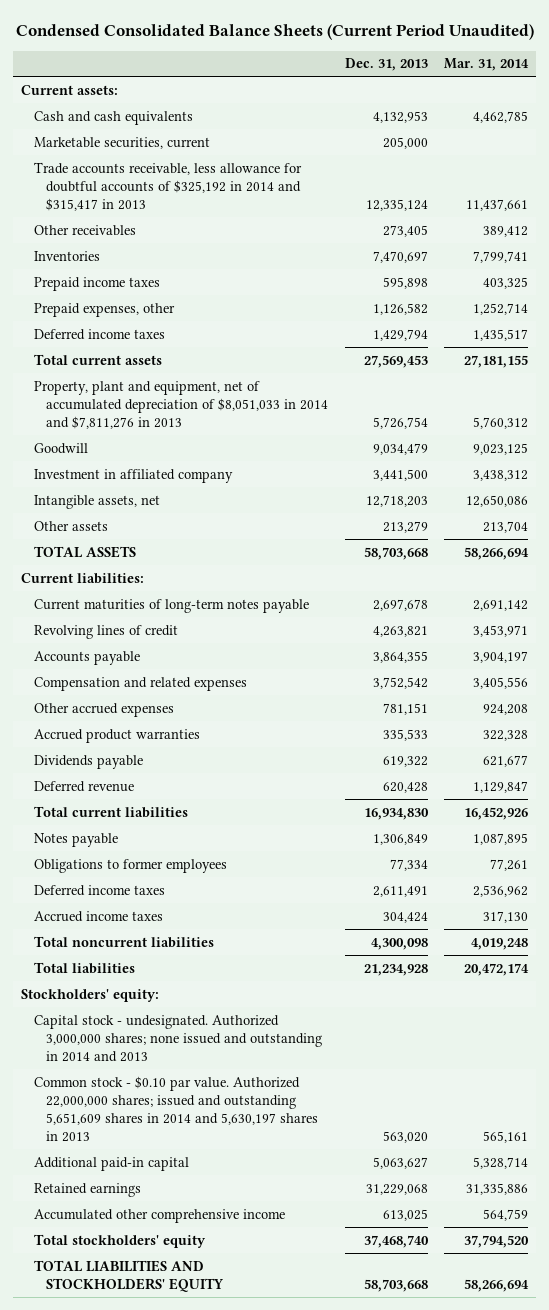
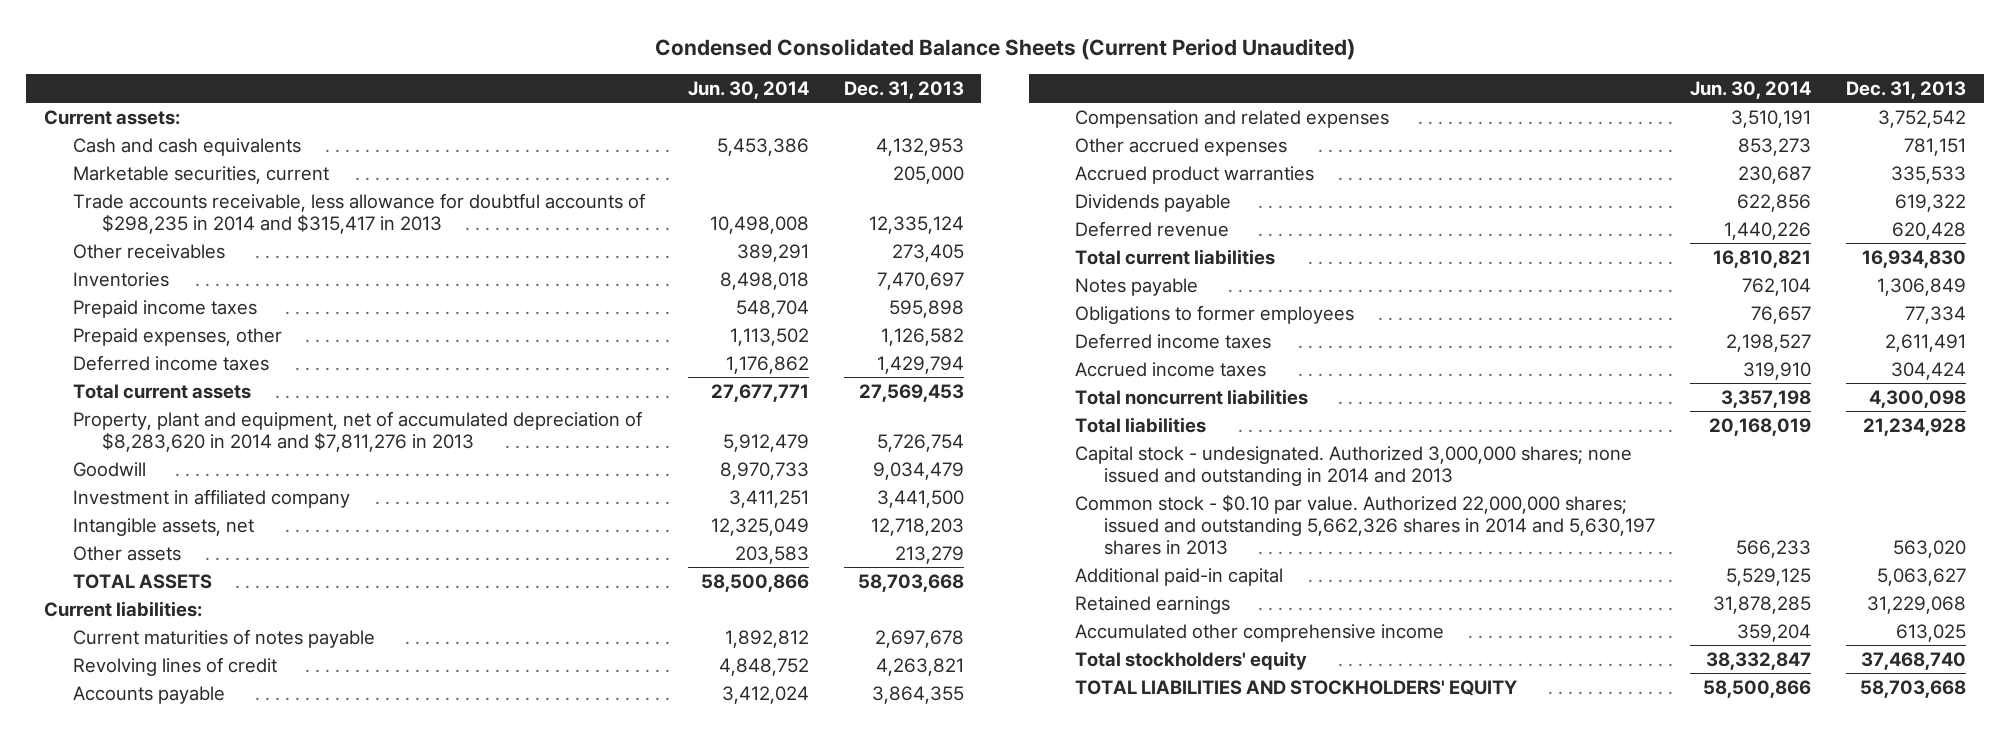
- | Dec. 31, 2013 | Mar. 31, 2014
+ | Jun. 30, 2014 | Dec. 31, 2013
- Trade accounts receivable, less allowance for doubtful accounts of $325,192 in 2014 and $315,417 in 2013 | 12,335,124 | 11,437,661
+ Trade accounts receivable, less allowance for doubtful accounts of $298,235 in 2014 and $315,417 in 2013 | 10,498,008 | 12,335,124
- Property, plant and equipment, net of accumulated depreciation of $8,051,033 in 2014 and $7,811,276 in 2013 | 5,726,754 | 5,760,312
+ Property, plant and equipment, net of accumulated depreciation of $8,283,620 in 2014 and $7,811,276 in 2013 | 5,912,479 | 5,726,754
- Current maturities of long-term notes payable | 2,697,678 | 2,691,142
+ Current maturities of notes payable | 1,892,812 | 2,697,678
- Stockholders' equity:
- Common stock - $0.10 par value. Authorized 22,000,000 shares; issued and outstanding 5,651,609 shares in 2014 and 5,630,197 shares in 2013 | 563,020 | 565,161
+ Common stock - $0.10 par value. Authorized 22,000,000 shares; issued and outstanding 5,662,326 shares in 2014 and 5,630,197 shares in 2013 | 566,233 | 563,020

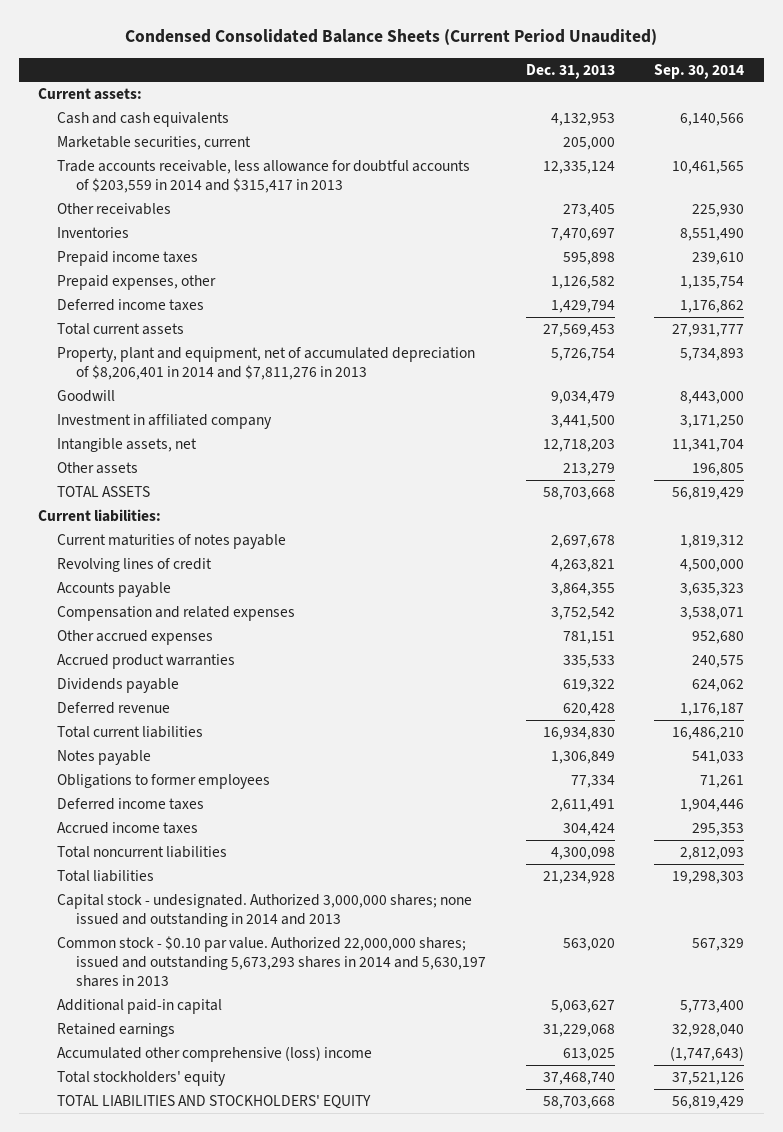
- | Jun. 30, 2014 | Dec. 31, 2013
+ | Dec. 31, 2013 | Sep. 30, 2014
- Trade accounts receivable, less allowance for doubtful accounts of $298,235 in 2014 and $315,417 in 2013 | 10,498,008 | 12,335,124
+ Trade accounts receivable, less allowance for doubtful accounts of $203,559 in 2014 and $315,417 in 2013 | 12,335,124 | 10,461,565
- Property, plant and equipment, net of accumulated depreciation of $8,283,620 in 2014 and $7,811,276 in 2013 | 5,912,479 | 5,726,754
+ Property, plant and equipment, net of accumulated depreciation of $8,206,401 in 2014 and $7,811,276 in 2013 | 5,726,754 | 5,734,893
- Common stock - $0.10 par value. Authorized 22,000,000 shares; issued and outstanding 5,662,326 shares in 2014 and 5,630,197 shares in 2013 | 566,233 | 563,020
+ Common stock - $0.10 par value. Authorized 22,000,000 shares; issued and outstanding 5,673,293 shares in 2014 and 5,630,197 shares in 2013 | 563,020 | 567,329
- Accumulated other comprehensive income | 359,204 | 613,025
+ Accumulated other comprehensive (loss) income | 613,025 | (1,747,643)

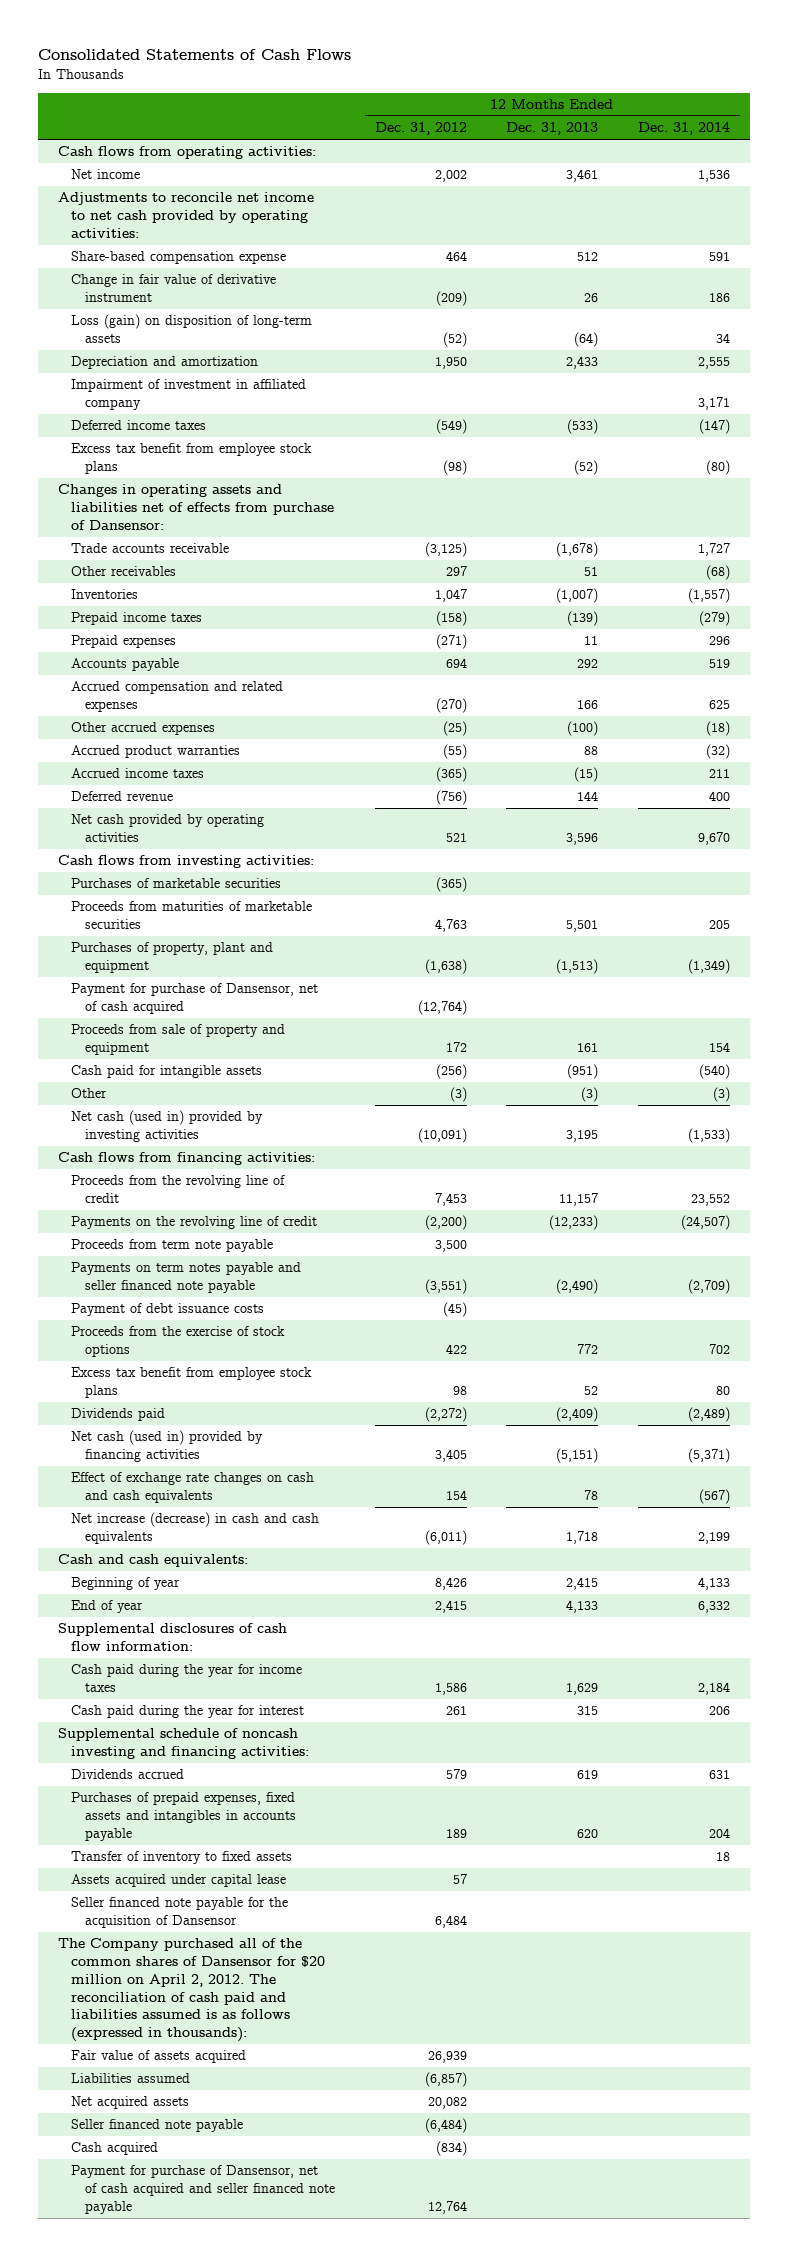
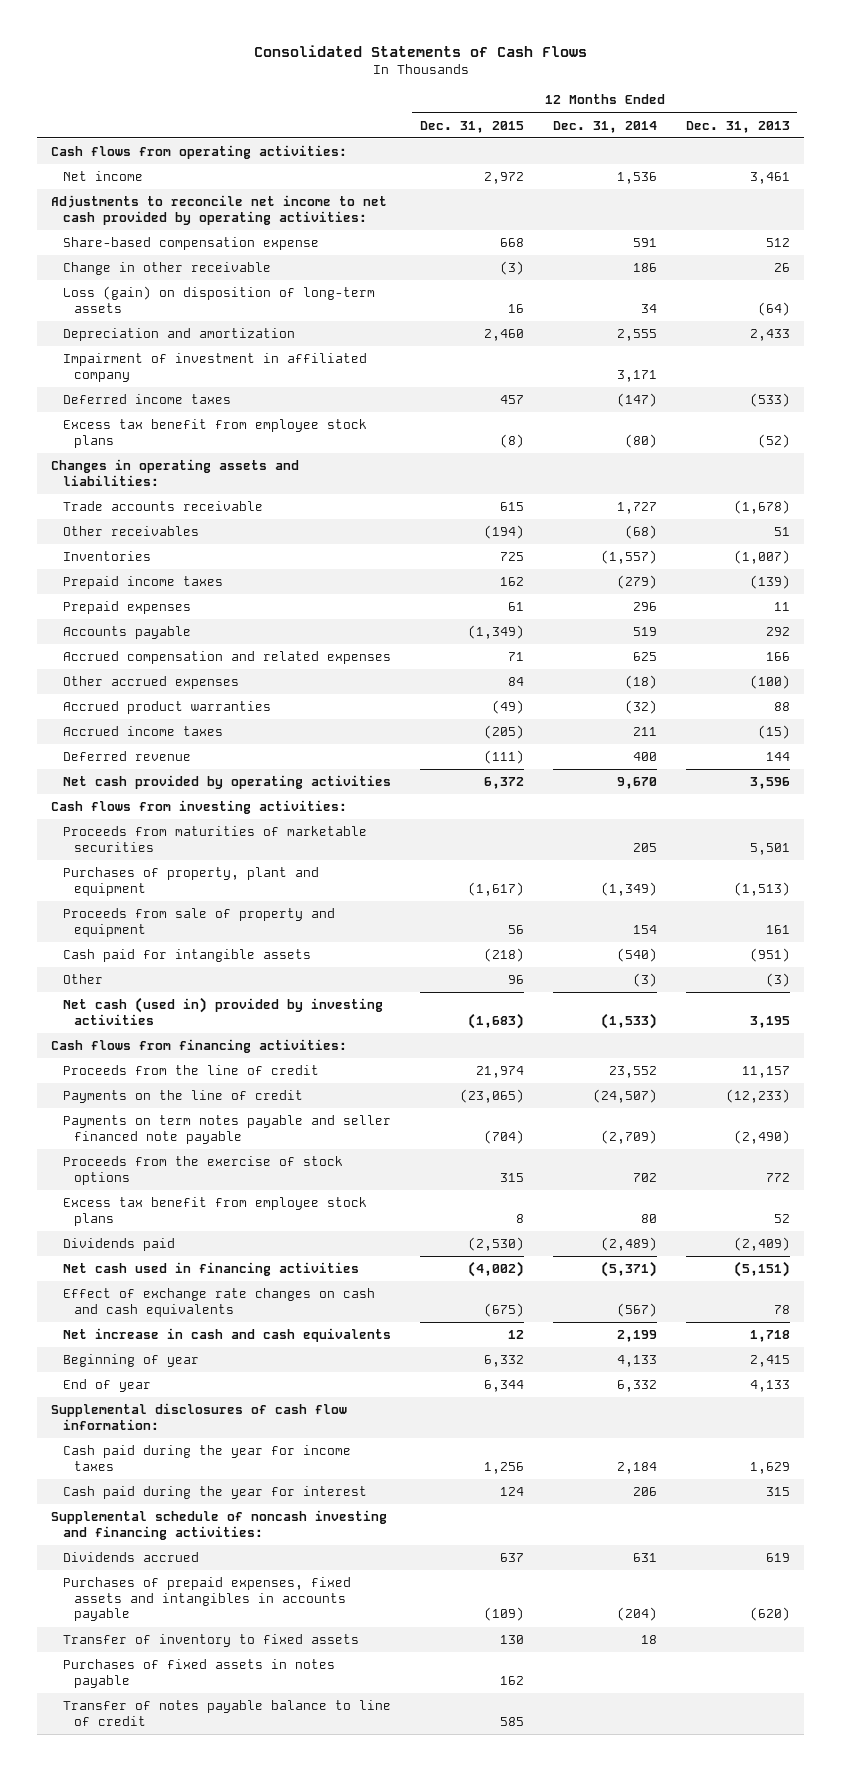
- | 12 Months Ended Dec. 31, 2012 | 12 Months Ended Dec. 31, 2013 | 12 Months Ended Dec. 31, 2014
+ | 12 Months Ended Dec. 31, 2015 | 12 Months Ended Dec. 31, 2014 | 12 Months Ended Dec. 31, 2013
- Change in fair value of derivative instrument | (209) | 26 | 186
+ Change in other receivable | (3) | 186 | 26
- Changes in operating assets and liabilities net of effects from purchase of Dansensor:
+ Changes in operating assets and liabilities:
- Purchases of marketable securities | (365) | |
- Payment for purchase of Dansensor, net of cash acquired | (12,764) | |
- Proceeds from the revolving line of credit | 7,453 | 11,157 | 23,552
- Payments on the revolving line of credit | (2,200) | (12,233) | (24,507)
- Proceeds from term note payable | 3,500 | |
+ Proceeds from the line of credit | 21,974 | 23,552 | 11,157
+ Payments on the line of credit | (23,065) | (24,507) | (12,233)
- Payment of debt issuance costs | (45) | |
- Net cash (used in) provided by financing activities | 3,405 | (5,151) | (5,371)
+ Net cash used in financing activities | (4,002) | (5,371) | (5,151)
- Net increase (decrease) in cash and cash equivalents | (6,011) | 1,718 | 2,199
- Cash and cash equivalents:
+ Net increase in cash and cash equivalents | 12 | 2,199 | 1,718
- Purchases of prepaid expenses, fixed assets and intangibles in accounts payable | 189 | 620 | 204
+ Purchases of prepaid expenses, fixed assets and intangibles in accounts payable | (109) | (204) | (620)
- Assets acquired under capital lease | 57 | |
- Seller financed note payable for the acquisition of Dansensor | 6,484 | |
- The Company purchased all of the common shares of Dansensor for $20 million on April 2, 2012. The reconciliation of cash paid and liabilities assumed is as follows (expressed in thousands):
- Fair value of assets acquired | 26,939 | |
- Liabilities assumed | (6,857) | |
- Net acquired assets | 20,082 | |
- Seller financed note payable | (6,484) | |
- Cash acquired | (834) | |
- Payment for purchase of Dansensor, net of cash acquired and seller financed note payable | 12,764 | |
+ Purchases of fixed assets in notes payable | 162 | |
+ Transfer of notes payable balance to line of credit | 585 | |

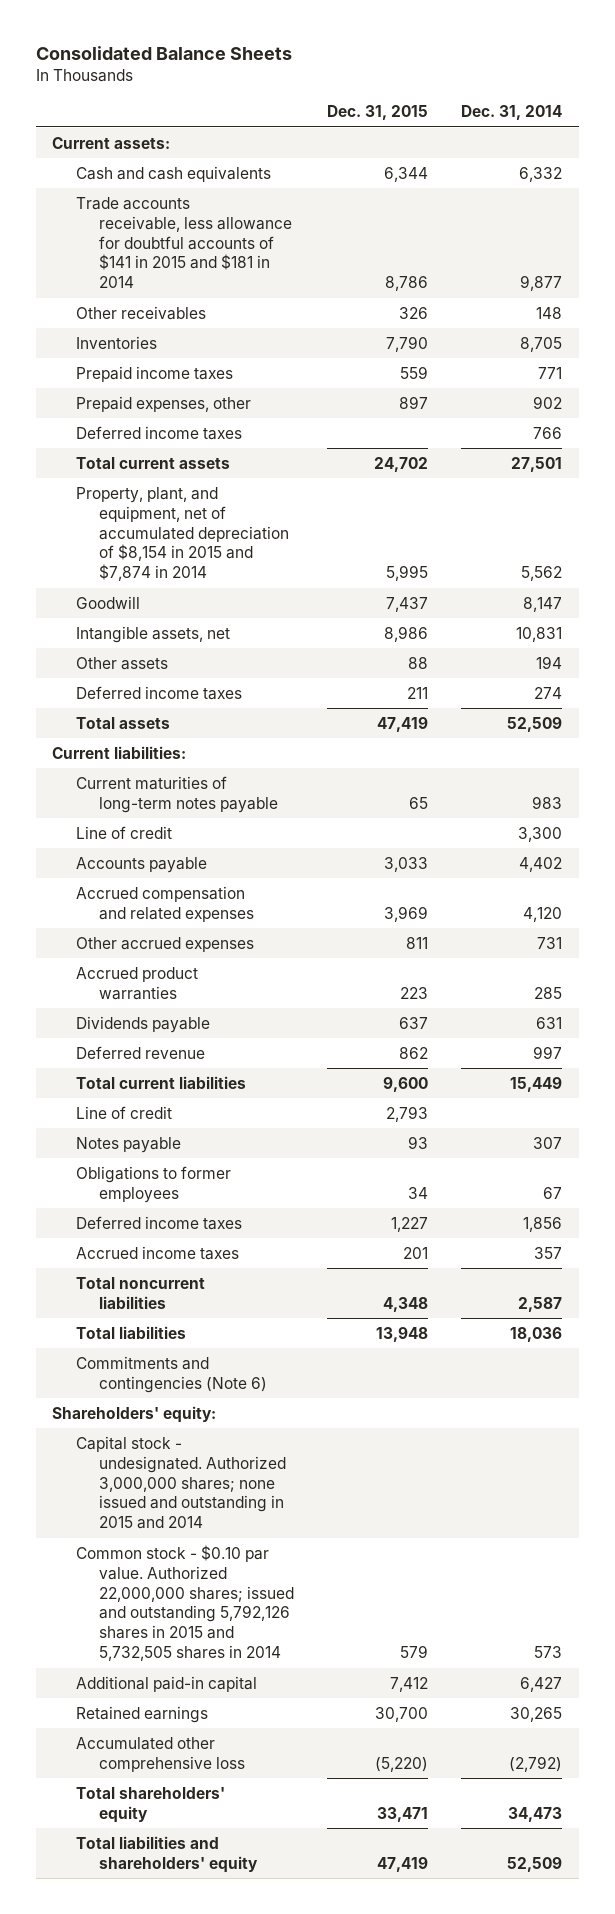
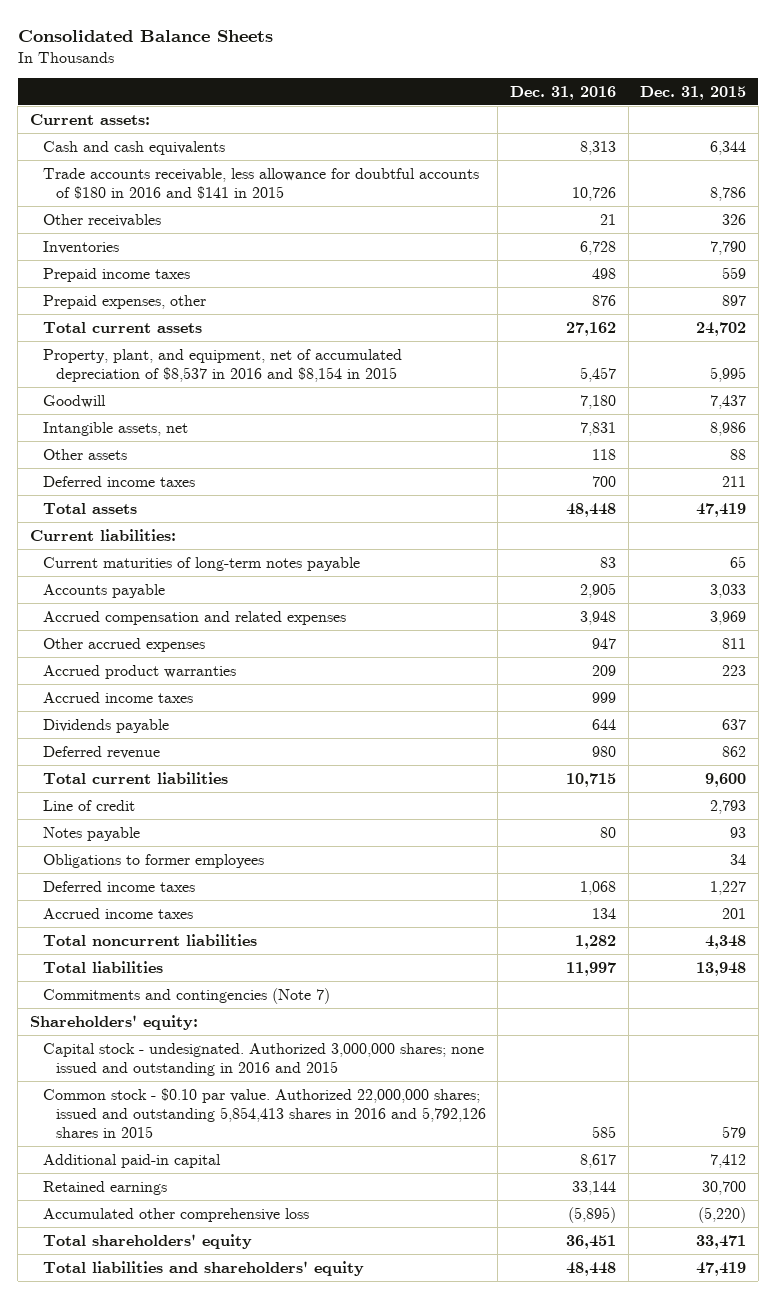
- | Dec. 31, 2015 | Dec. 31, 2014
+ | Dec. 31, 2016 | Dec. 31, 2015
- Trade accounts receivable, less allowance for doubtful accounts of $141 in 2015 and $181 in 2014 | 8,786 | 9,877
+ Trade accounts receivable, less allowance for doubtful accounts of $180 in 2016 and $141 in 2015 | 10,726 | 8,786
- Deferred income taxes | | 766
- Property, plant, and equipment, net of accumulated depreciation of $8,154 in 2015 and $7,874 in 2014 | 5,995 | 5,562
+ Property, plant, and equipment, net of accumulated depreciation of $8,537 in 2016 and $8,154 in 2015 | 5,457 | 5,995
- Line of credit | | 3,300
+ Accrued income taxes | 999 |
- Commitments and contingencies (Note 6)
+ Commitments and contingencies (Note 7)
- Capital stock - undesignated. Authorized 3,000,000 shares; none issued and outstanding in 2015 and 2014
- Common stock - $0.10 par value. Authorized 22,000,000 shares; issued and outstanding 5,792,126 shares in 2015 and 5,732,505 shares in 2014 | 579 | 573
+ Capital stock - undesignated. Authorized 3,000,000 shares; none issued and outstanding in 2016 and 2015
+ Common stock - $0.10 par value. Authorized 22,000,000 shares; issued and outstanding 5,854,413 shares in 2016 and 5,792,126 shares in 2015 | 585 | 579

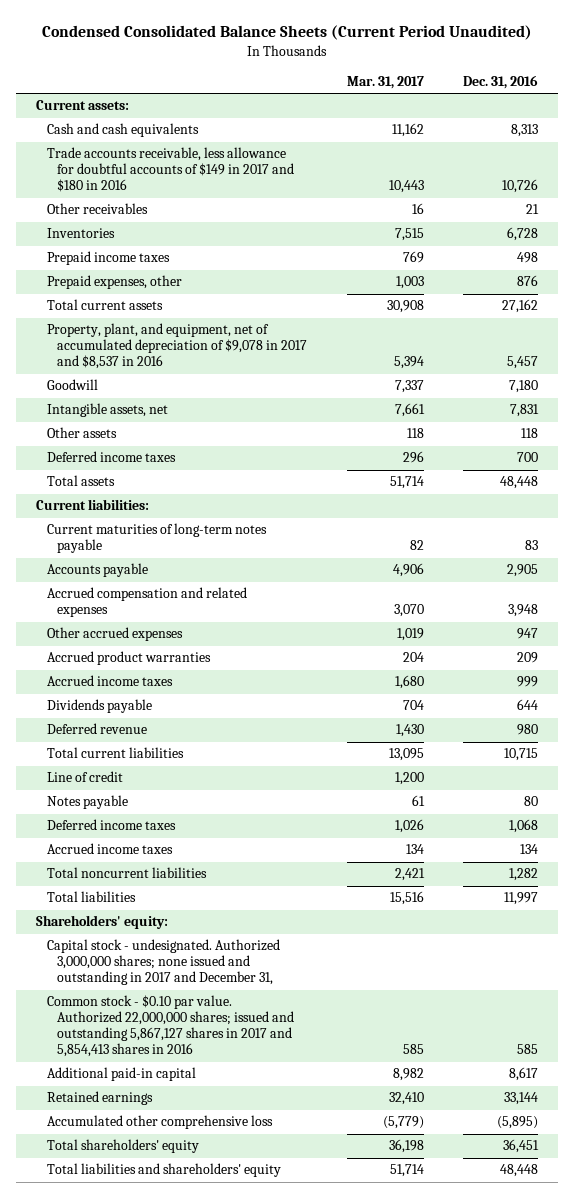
- Consolidated Balance Sheets
+ Condensed Consolidated Balance Sheets (Current Period Unaudited)
- | Dec. 31, 2016 | Dec. 31, 2015
+ | Mar. 31, 2017 | Dec. 31, 2016
- Trade accounts receivable, less allowance for doubtful accounts of $180 in 2016 and $141 in 2015 | 10,726 | 8,786
+ Trade accounts receivable, less allowance for doubtful accounts of $149 in 2017 and $180 in 2016 | 10,443 | 10,726
- Property, plant, and equipment, net of accumulated depreciation of $8,537 in 2016 and $8,154 in 2015 | 5,457 | 5,995
+ Property, plant, and equipment, net of accumulated depreciation of $9,078 in 2017 and $8,537 in 2016 | 5,394 | 5,457
- Obligations to former employees | | 34
- Commitments and contingencies (Note 7)
- Capital stock - undesignated. Authorized 3,000,000 shares; none issued and outstanding in 2016 and 2015
- Common stock - $0.10 par value. Authorized 22,000,000 shares; issued and outstanding 5,854,413 shares in 2016 and 5,792,126 shares in 2015 | 585 | 579
+ Capital stock - undesignated. Authorized 3,000,000 shares; none issued and outstanding in 2017 and December 31,
+ Common stock - $0.10 par value. Authorized 22,000,000 shares; issued and outstanding 5,867,127 shares in 2017 and 5,854,413 shares in 2016 | 585 | 585

